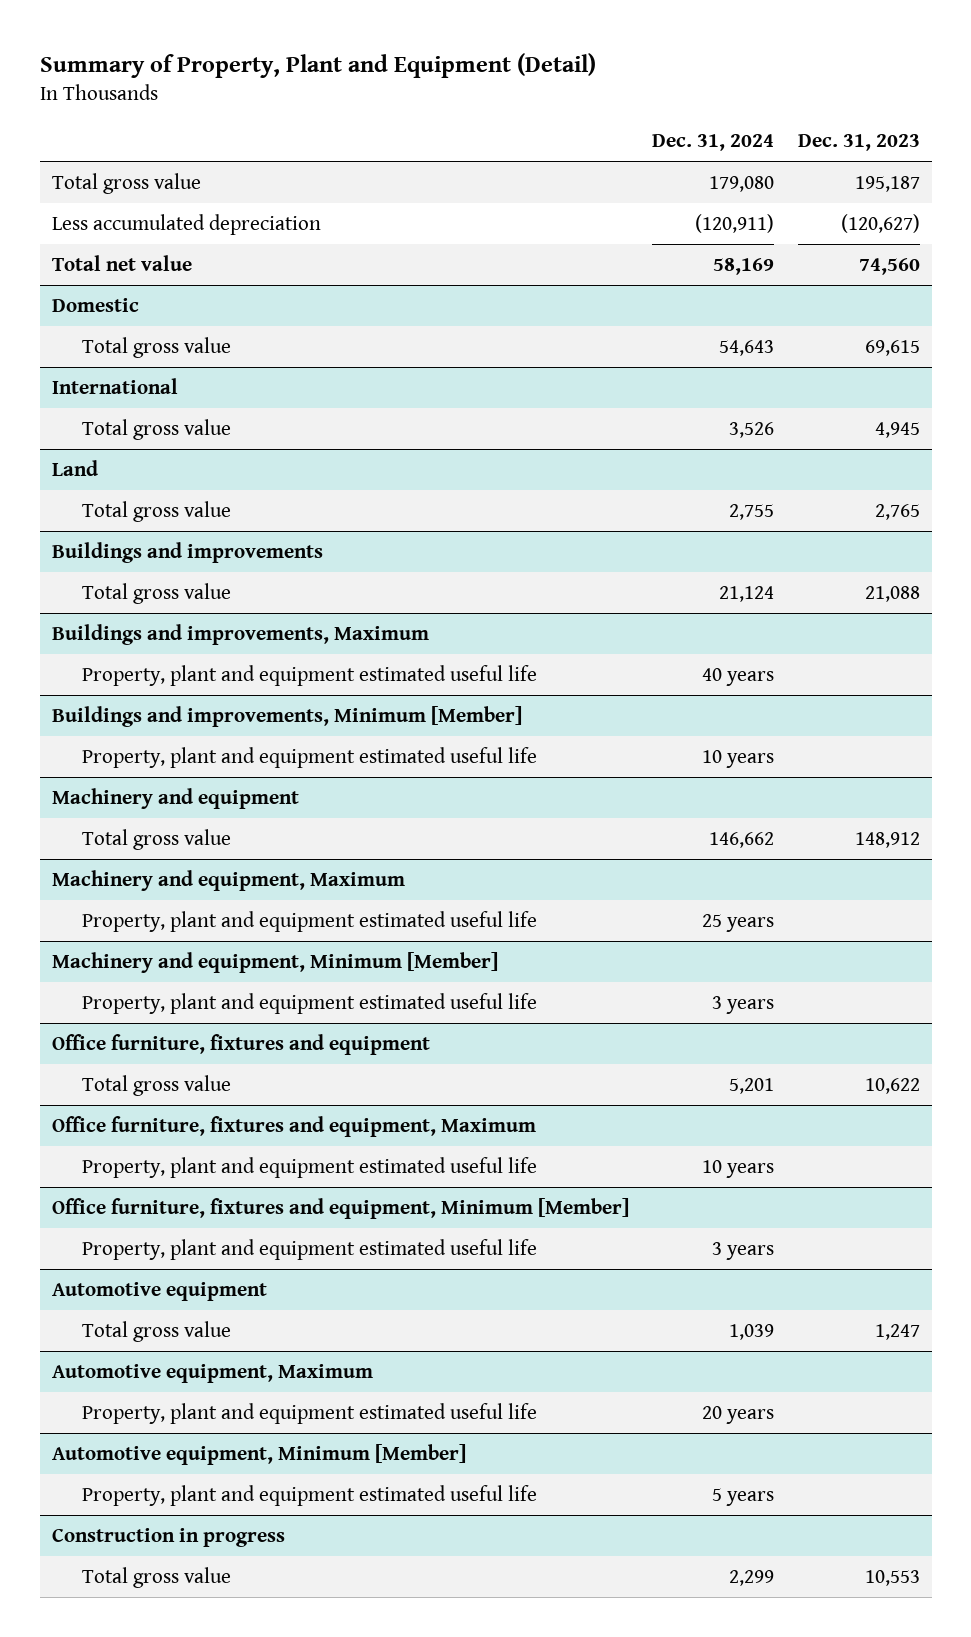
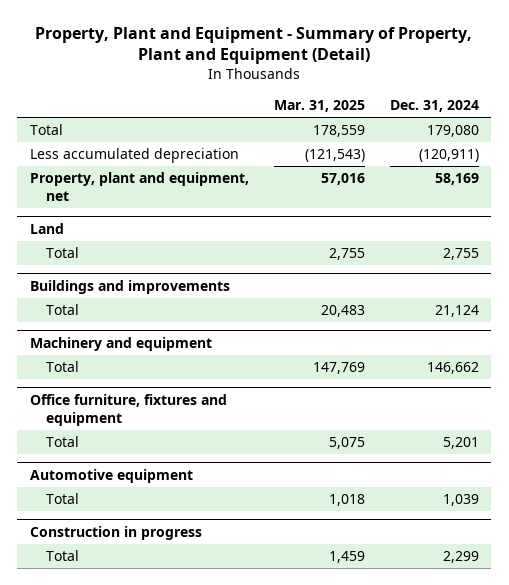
- Summary of Property, Plant and Equipment (Detail)
+ Property, Plant and Equipment - Summary of Property, Plant and Equipment (Detail)
- | Dec. 31, 2024 | Dec. 31, 2023
+ | Mar. 31, 2025 | Dec. 31, 2024
- Total gross value | 179,080 | 195,187
+ Total | 178,559 | 179,080
- Total net value | 58,169 | 74,560
- Domestic
- Total gross value | 54,643 | 69,615
- International
- Total gross value | 3,526 | 4,945
+ Property, plant and equipment, net | 57,016 | 58,169
@ Land
- Total gross value | 2,755 | 2,765
+ Total | 2,755 | 2,755
@ Buildings and improvements
- Total gross value | 21,124 | 21,088
- Buildings and improvements, Maximum
- Property, plant and equipment estimated useful life | 40 years |
- Buildings and improvements, Minimum [Member]
- Property, plant and equipment estimated useful life | 10 years |
@ Buildings and improvements
+ Total | 20,483 | 21,124
@ Machinery and equipment
- Total gross value | 146,662 | 148,912
- Machinery and equipment, Maximum
- Property, plant and equipment estimated useful life | 25 years |
- Machinery and equipment, Minimum [Member]
- Property, plant and equipment estimated useful life | 3 years |
@ Machinery and equipment
+ Total | 147,769 | 146,662
@ Office furniture, fixtures and equipment
- Total gross value | 5,201 | 10,622
- Office furniture, fixtures and equipment, Maximum
- Property, plant and equipment estimated useful life | 10 years |
- Office furniture, fixtures and equipment, Minimum [Member]
- Property, plant and equipment estimated useful life | 3 years |
@ Office furniture, fixtures and equipment
+ Total | 5,075 | 5,201
@ Automotive equipment
- Total gross value | 1,039 | 1,247
- Automotive equipment, Maximum
- Property, plant and equipment estimated useful life | 20 years |
- Automotive equipment, Minimum [Member]
- Property, plant and equipment estimated useful life | 5 years |
@ Automotive equipment
+ Total | 1,018 | 1,039
@ Construction in progress
- Total gross value | 2,299 | 10,553
+ Total | 1,459 | 2,299

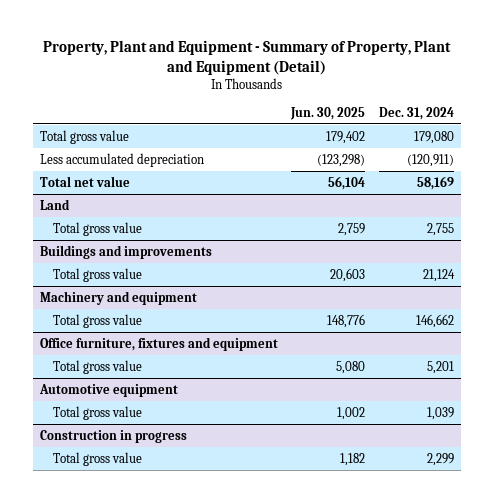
- | Mar. 31, 2025 | Dec. 31, 2024
+ | Jun. 30, 2025 | Dec. 31, 2024
- Total | 178,559 | 179,080
+ Total gross value | 179,402 | 179,080
- Property, plant and equipment, net | 57,016 | 58,169
+ Total net value | 56,104 | 58,169
@ Land
- Total | 2,755 | 2,755
+ Total gross value | 2,759 | 2,755
@ Buildings and improvements
- Total | 20,483 | 21,124
+ Total gross value | 20,603 | 21,124
@ Machinery and equipment
- Total | 147,769 | 146,662
+ Total gross value | 148,776 | 146,662
@ Office furniture, fixtures and equipment
- Total | 5,075 | 5,201
+ Total gross value | 5,080 | 5,201
@ Automotive equipment
- Total | 1,018 | 1,039
+ Total gross value | 1,002 | 1,039
@ Construction in progress
- Total | 1,459 | 2,299
+ Total gross value | 1,182 | 2,299

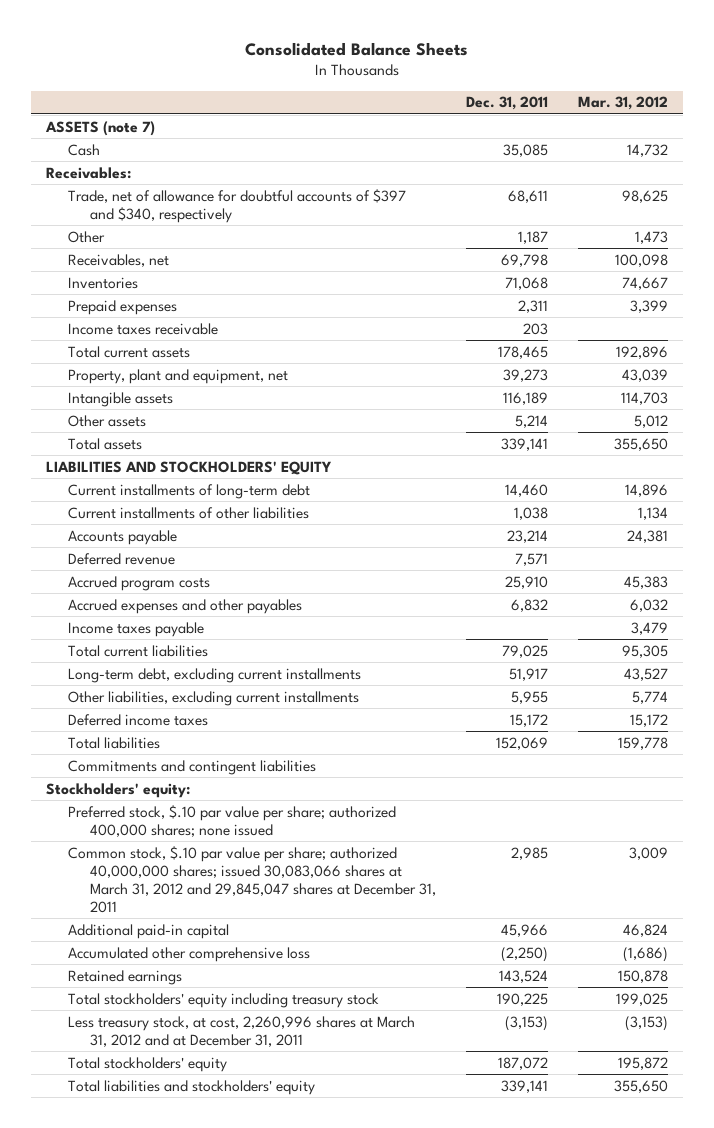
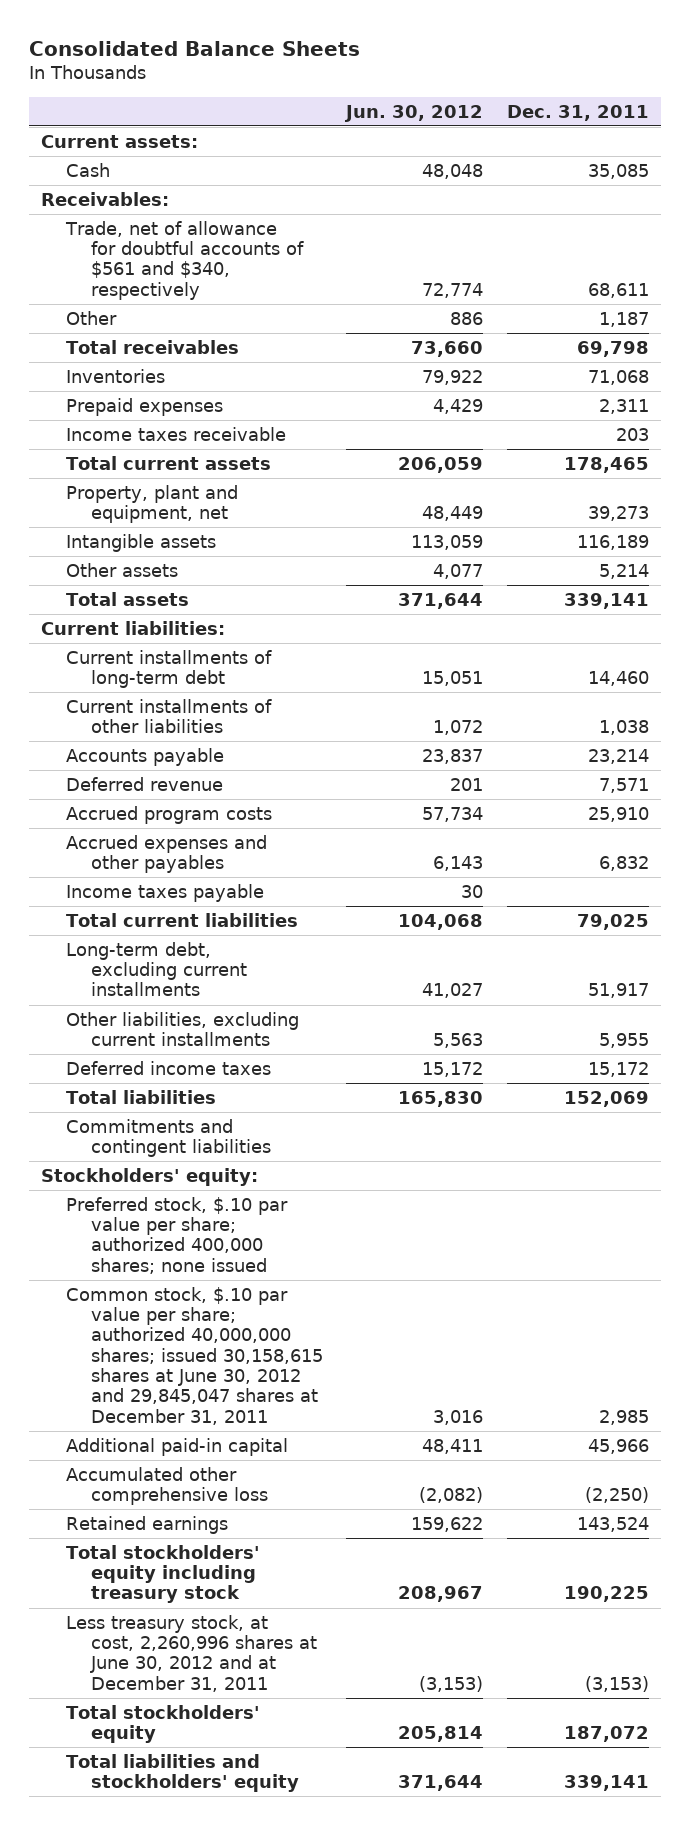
- | Dec. 31, 2011 | Mar. 31, 2012
+ | Jun. 30, 2012 | Dec. 31, 2011
- ASSETS (note 7)
+ Current assets:
- Trade, net of allowance for doubtful accounts of $397 and $340, respectively | 68,611 | 98,625
+ Trade, net of allowance for doubtful accounts of $561 and $340, respectively | 72,774 | 68,611
- Receivables, net | 69,798 | 100,098
+ Total receivables | 73,660 | 69,798
- LIABILITIES AND STOCKHOLDERS' EQUITY
+ Current liabilities:
- Common stock, $.10 par value per share; authorized 40,000,000 shares; issued 30,083,066 shares at March 31, 2012 and 29,845,047 shares at December 31, 2011 | 2,985 | 3,009
+ Common stock, $.10 par value per share; authorized 40,000,000 shares; issued 30,158,615 shares at June 30, 2012 and 29,845,047 shares at December 31, 2011 | 3,016 | 2,985
- Less treasury stock, at cost, 2,260,996 shares at March 31, 2012 and at December 31, 2011 | (3,153) | (3,153)
+ Less treasury stock, at cost, 2,260,996 shares at June 30, 2012 and at December 31, 2011 | (3,153) | (3,153)

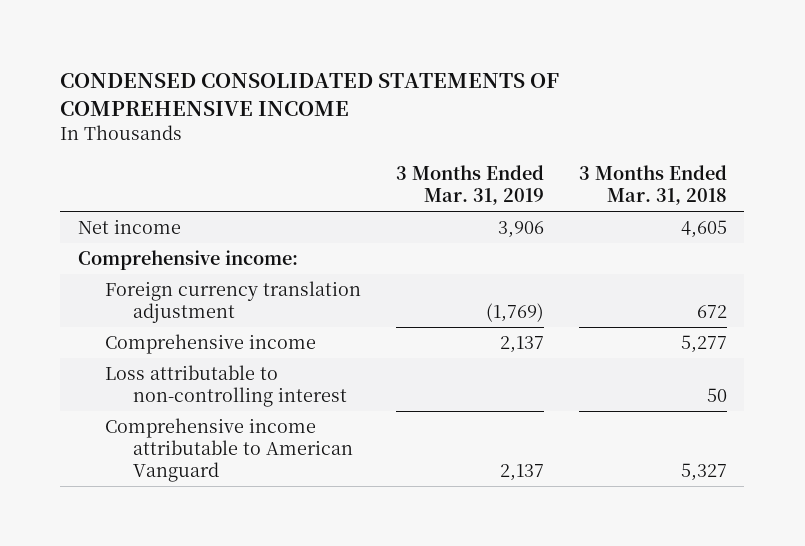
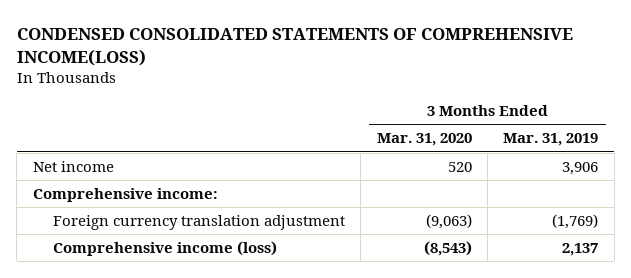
- CONDENSED CONSOLIDATED STATEMENTS OF COMPREHENSIVE INCOME
+ CONDENSED CONSOLIDATED STATEMENTS OF COMPREHENSIVE INCOME(LOSS)
- | 3 Months Ended Mar. 31, 2019 | 3 Months Ended Mar. 31, 2018
+ | 3 Months Ended Mar. 31, 2020 | 3 Months Ended Mar. 31, 2019
- Comprehensive income | 2,137 | 5,277
- Loss attributable to non-controlling interest | | 50
- Comprehensive income attributable to American Vanguard | 2,137 | 5,327
+ Comprehensive income (loss) | (8,543) | 2,137

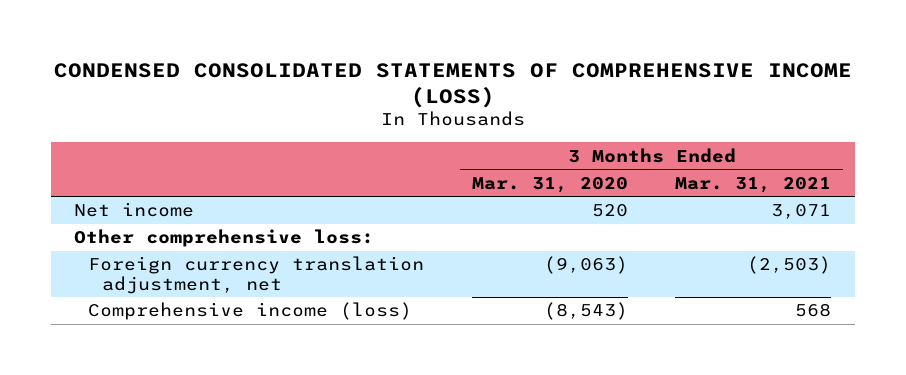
- CONDENSED CONSOLIDATED STATEMENTS OF COMPREHENSIVE INCOME(LOSS)
+ CONDENSED CONSOLIDATED STATEMENTS OF COMPREHENSIVE INCOME (LOSS)
- | 3 Months Ended Mar. 31, 2020 | 3 Months Ended Mar. 31, 2019
+ | 3 Months Ended Mar. 31, 2020 | 3 Months Ended Mar. 31, 2021
- Comprehensive income:
- Foreign currency translation adjustment | (9,063) | (1,769)
+ Other comprehensive loss:
+ Foreign currency translation adjustment, net | (9,063) | (2,503)

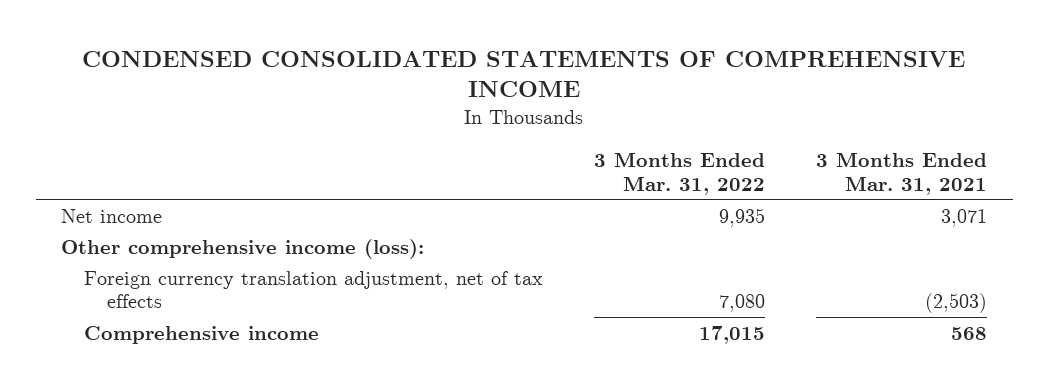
- CONDENSED CONSOLIDATED STATEMENTS OF COMPREHENSIVE INCOME (LOSS)
+ CONDENSED CONSOLIDATED STATEMENTS OF COMPREHENSIVE INCOME
- | 3 Months Ended Mar. 31, 2020 | 3 Months Ended Mar. 31, 2021
+ | 3 Months Ended Mar. 31, 2022 | 3 Months Ended Mar. 31, 2021
- Other comprehensive loss:
- Foreign currency translation adjustment, net | (9,063) | (2,503)
- Comprehensive income (loss) | (8,543) | 568
+ Other comprehensive income (loss):
+ Foreign currency translation adjustment, net of tax effects | 7,080 | (2,503)
+ Comprehensive income | 17,015 | 568

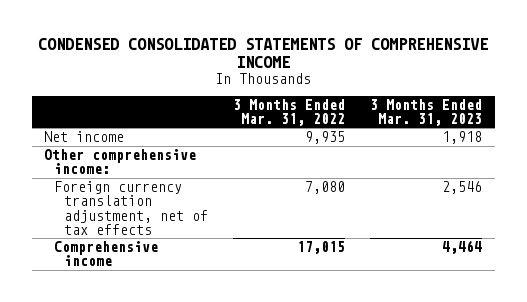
- | 3 Months Ended Mar. 31, 2022 | 3 Months Ended Mar. 31, 2021
+ | 3 Months Ended Mar. 31, 2022 | 3 Months Ended Mar. 31, 2023
- Other comprehensive income (loss):
+ Other comprehensive income:

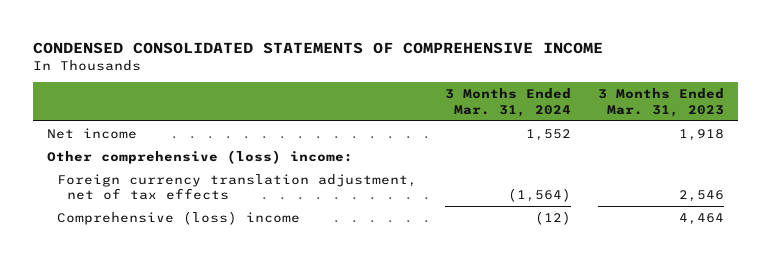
- | 3 Months Ended Mar. 31, 2022 | 3 Months Ended Mar. 31, 2023
+ | 3 Months Ended Mar. 31, 2024 | 3 Months Ended Mar. 31, 2023
- Other comprehensive income:
+ Other comprehensive (loss) income:
- Comprehensive income | 17,015 | 4,464
+ Comprehensive (loss) income | (12) | 4,464

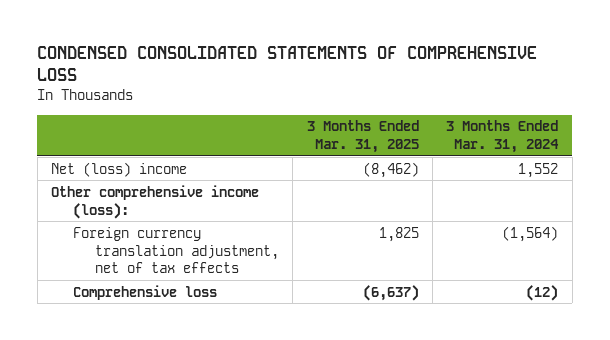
- CONDENSED CONSOLIDATED STATEMENTS OF COMPREHENSIVE INCOME
+ CONDENSED CONSOLIDATED STATEMENTS OF COMPREHENSIVE LOSS
- | 3 Months Ended Mar. 31, 2024 | 3 Months Ended Mar. 31, 2023
+ | 3 Months Ended Mar. 31, 2025 | 3 Months Ended Mar. 31, 2024
- Net income | 1,552 | 1,918
- Other comprehensive (loss) income:
+ Net (loss) income | (8,462) | 1,552
+ Other comprehensive income (loss):
- Comprehensive (loss) income | (12) | 4,464
+ Comprehensive loss | (6,637) | (12)

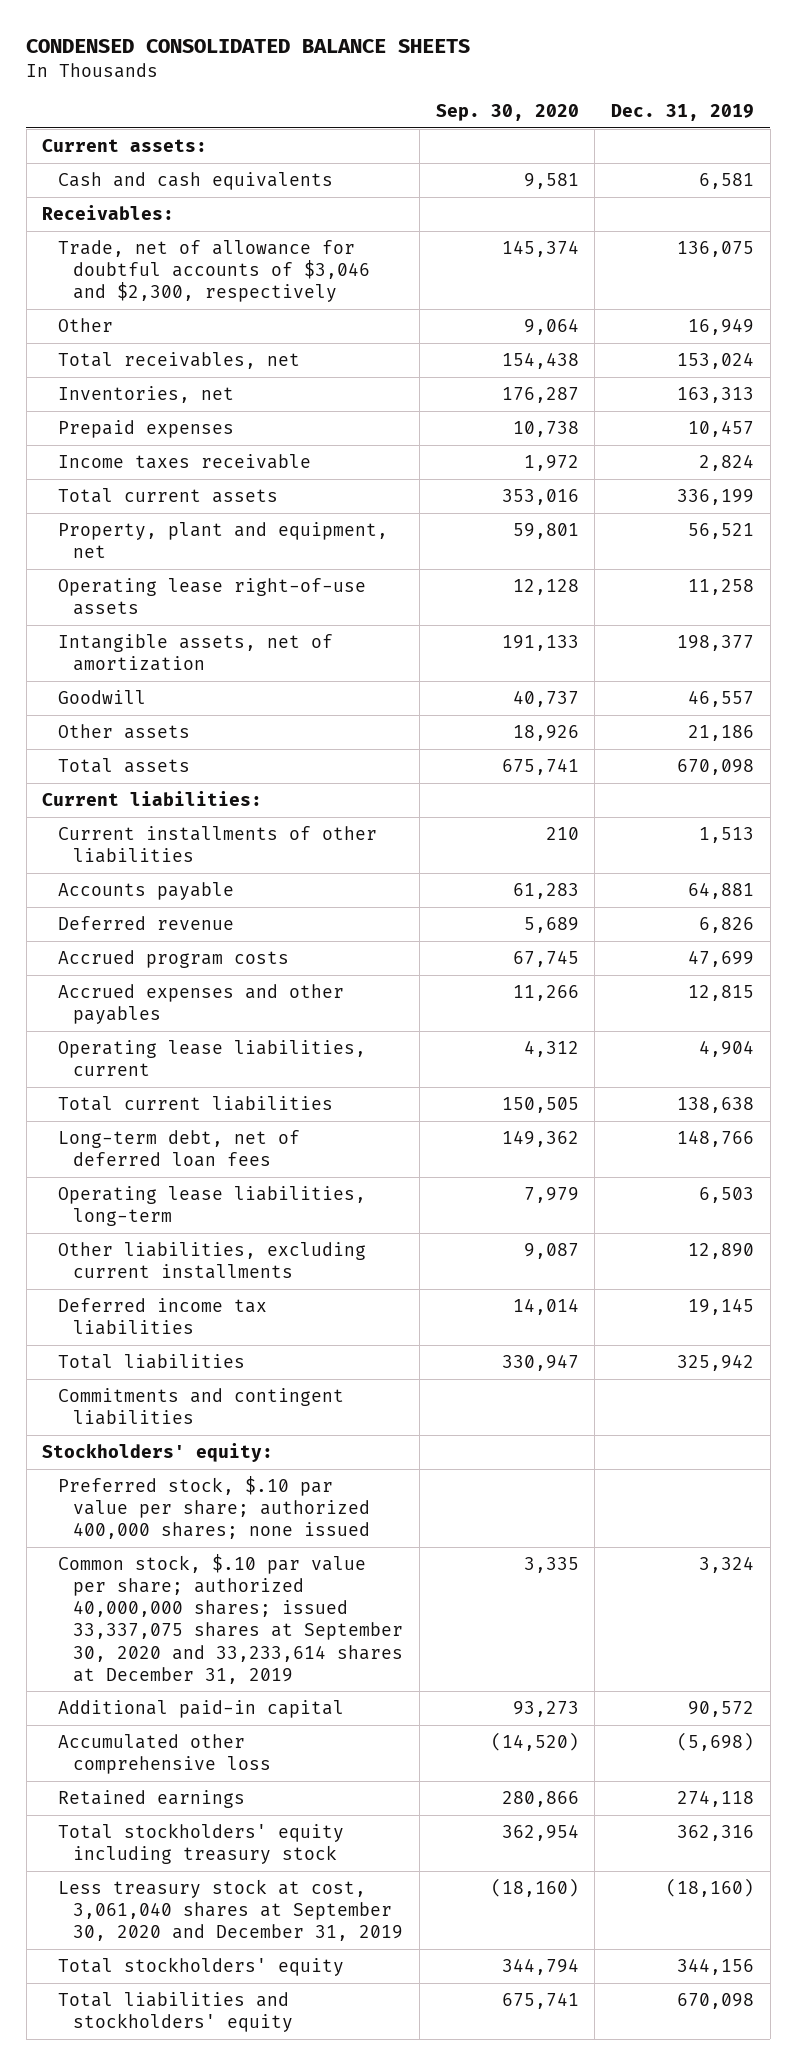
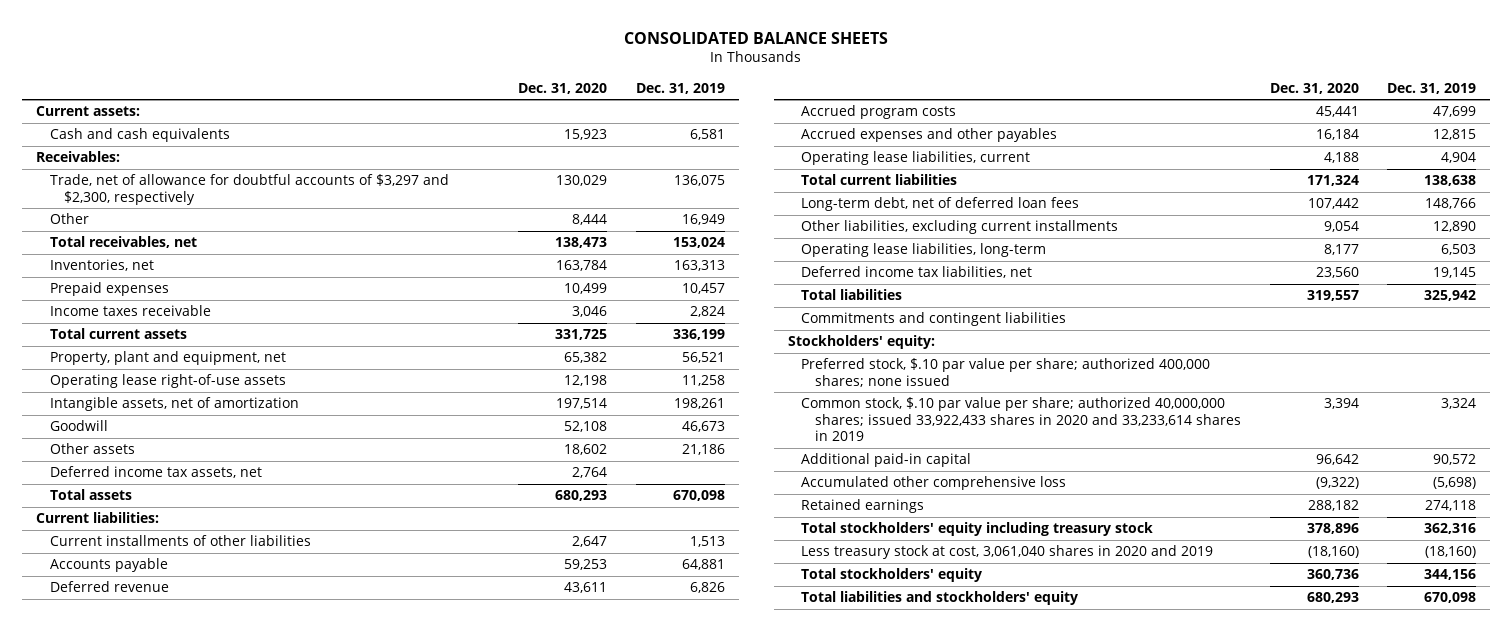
- CONDENSED CONSOLIDATED BALANCE SHEETS
+ CONSOLIDATED BALANCE SHEETS
- | Sep. 30, 2020 | Dec. 31, 2019
+ | Dec. 31, 2020 | Dec. 31, 2019
- Trade, net of allowance for doubtful accounts of $3,046 and $2,300, respectively | 145,374 | 136,075
+ Trade, net of allowance for doubtful accounts of $3,297 and $2,300, respectively | 130,029 | 136,075
- Intangible assets, net of amortization | 191,133 | 198,377
- Goodwill | 40,737 | 46,557
+ Intangible assets, net of amortization | 197,514 | 198,261
+ Goodwill | 52,108 | 46,673
+ Deferred income tax assets, net | 2,764 |
- Deferred income tax liabilities | 14,014 | 19,145
moved down: Operating lease liabilities, long-term | 8,177 | 6,503
+ Deferred income tax liabilities, net | 23,560 | 19,145
- Common stock, $.10 par value per share; authorized 40,000,000 shares; issued 33,337,075 shares at September 30, 2020 and 33,233,614 shares at December 31, 2019 | 3,335 | 3,324
+ Common stock, $.10 par value per share; authorized 40,000,000 shares; issued 33,922,433 shares in 2020 and 33,233,614 shares in 2019 | 3,394 | 3,324
- Less treasury stock at cost, 3,061,040 shares at September 30, 2020 and December 31, 2019 | (18,160) | (18,160)
+ Less treasury stock at cost, 3,061,040 shares in 2020 and 2019 | (18,160) | (18,160)

